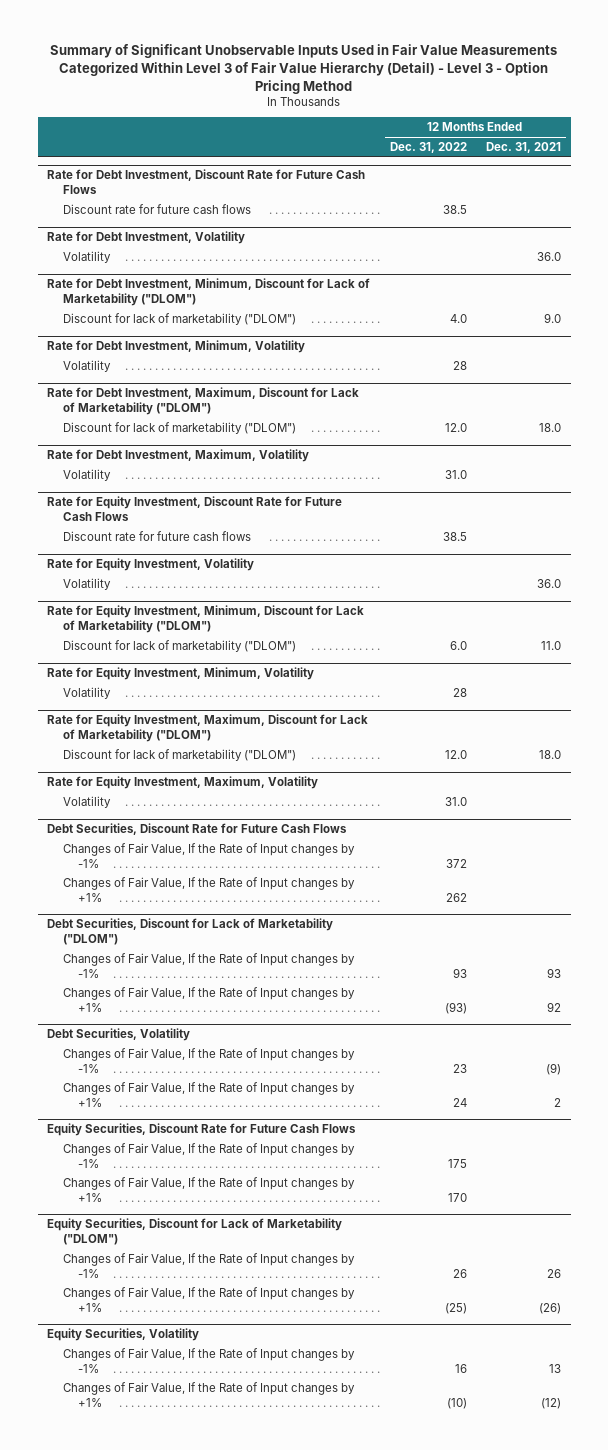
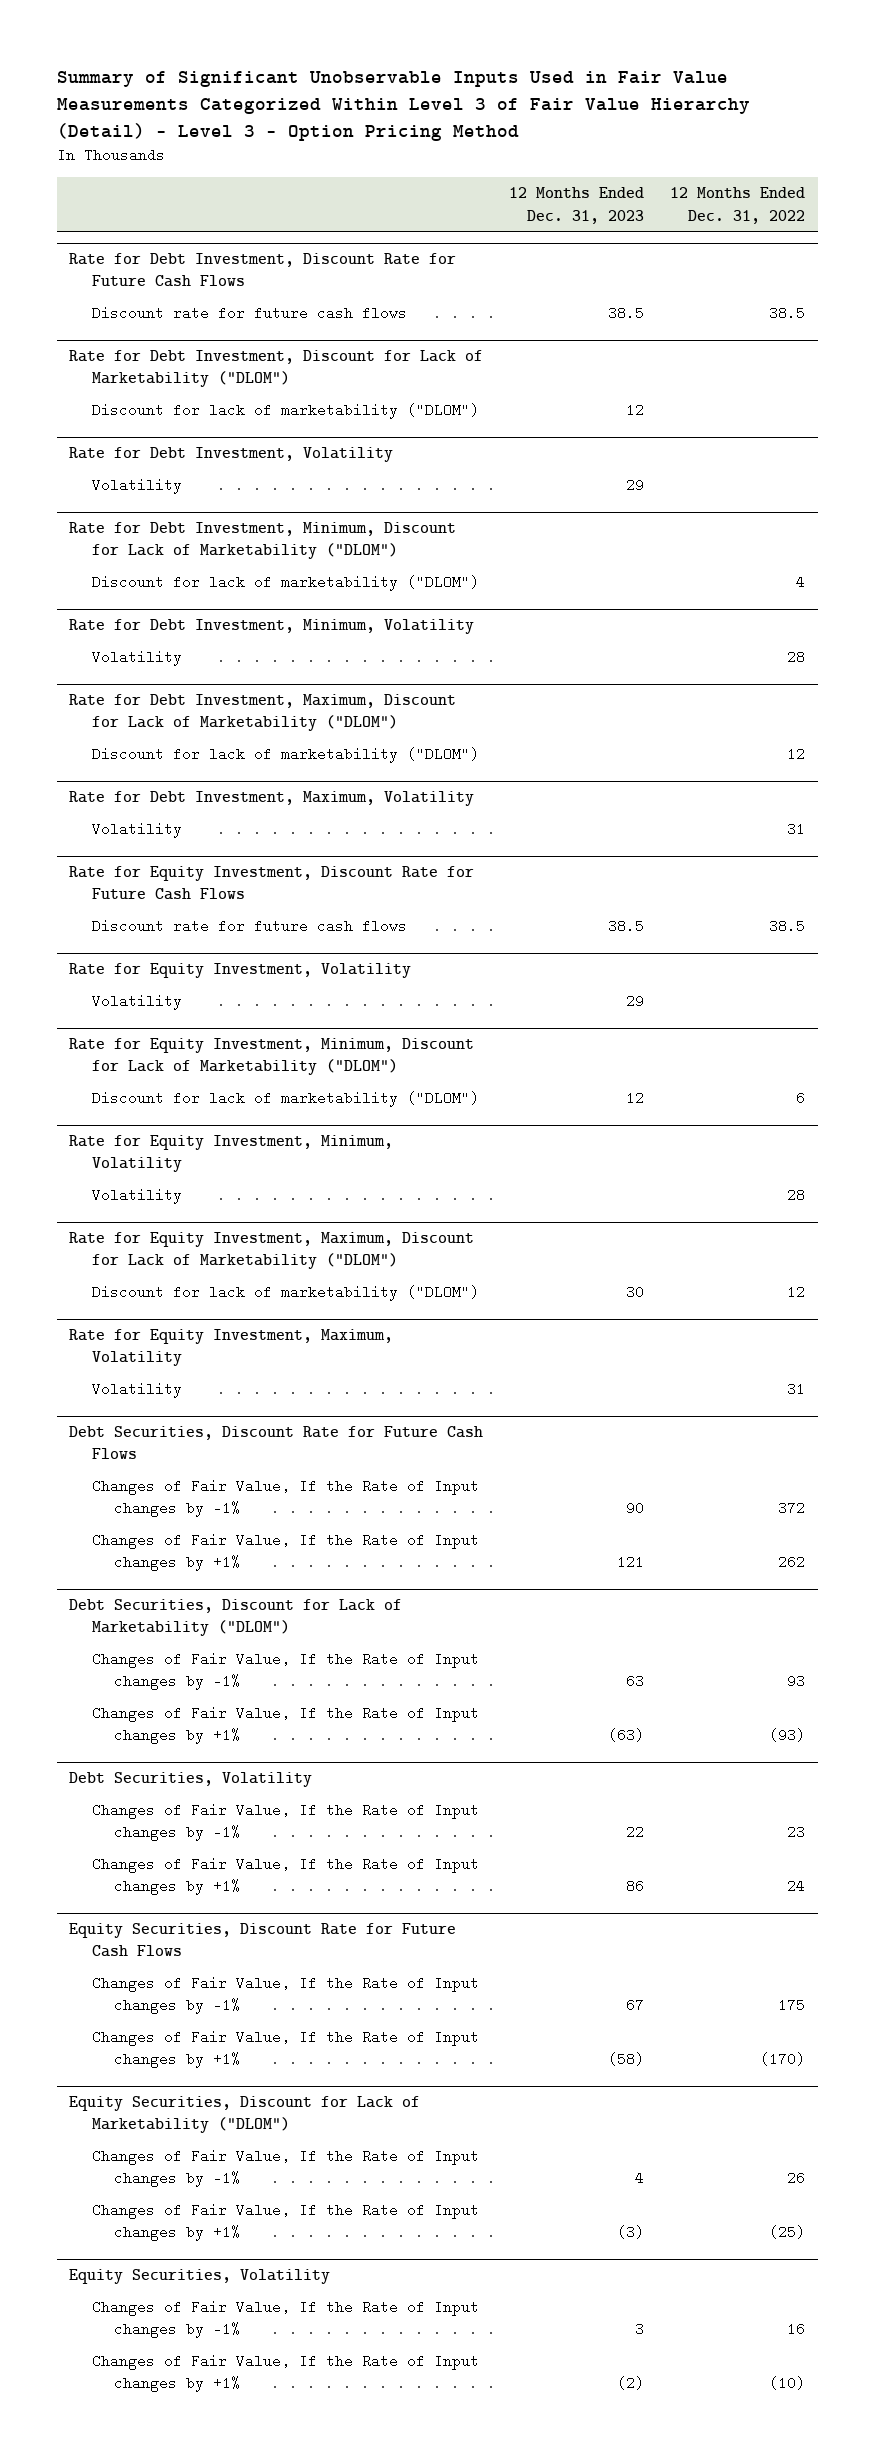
- | 12 Months Ended Dec. 31, 2022 | 12 Months Ended Dec. 31, 2021
+ | 12 Months Ended Dec. 31, 2023 | 12 Months Ended Dec. 31, 2022
+ Rate for Debt Investment, Discount for Lack of Marketability ("DLOM")
+ Discount for lack of marketability ("DLOM") | 12 |
@ Rate for Debt Investment, Minimum, Discount for Lack of Marketability ("DLOM")
- Discount for lack of marketability ("DLOM") | 4.0 | 9.0
+ Discount for lack of marketability ("DLOM") | | 4
@ Rate for Debt Investment, Maximum, Discount for Lack of Marketability ("DLOM")
- Discount for lack of marketability ("DLOM") | 12.0 | 18.0
+ Discount for lack of marketability ("DLOM") | | 12
@ Rate for Debt Investment, Maximum, Volatility
- Volatility | 31.0 |
+ Volatility | | 31
@ Rate for Equity Investment, Minimum, Discount for Lack of Marketability ("DLOM")
- Discount for lack of marketability ("DLOM") | 6.0 | 11.0
+ Discount for lack of marketability ("DLOM") | 12 | 6
@ Rate for Equity Investment, Maximum, Discount for Lack of Marketability ("DLOM")
- Discount for lack of marketability ("DLOM") | 12.0 | 18.0
+ Discount for lack of marketability ("DLOM") | 30 | 12
@ Rate for Equity Investment, Maximum, Volatility
- Volatility | 31.0 |
+ Volatility | | 31
@ Equity Securities, Discount Rate for Future Cash Flows
- Changes of Fair Value, If the Rate of Input changes by +1% | 170 |
+ Changes of Fair Value, If the Rate of Input changes by +1% | (58) | (170)

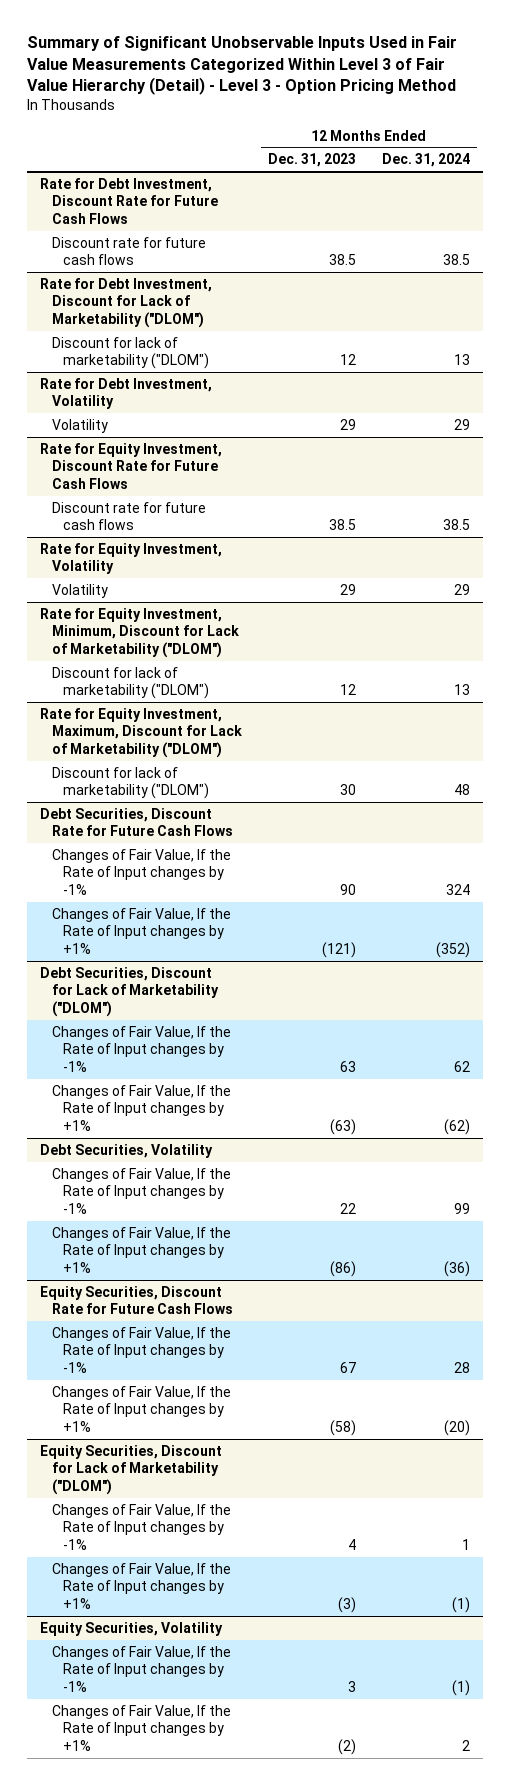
- | 12 Months Ended Dec. 31, 2023 | 12 Months Ended Dec. 31, 2022
+ | 12 Months Ended Dec. 31, 2023 | 12 Months Ended Dec. 31, 2024
- Rate for Debt Investment, Minimum, Discount for Lack of Marketability ("DLOM")
- Discount for lack of marketability ("DLOM") | | 4
- Rate for Debt Investment, Minimum, Volatility
- Volatility | | 28
- Rate for Debt Investment, Maximum, Discount for Lack of Marketability ("DLOM")
- Discount for lack of marketability ("DLOM") | | 12
- Rate for Debt Investment, Maximum, Volatility
- Volatility | | 31
- Rate for Equity Investment, Minimum, Volatility
- Volatility | | 28
- Rate for Equity Investment, Maximum, Volatility
- Volatility | | 31
@ Debt Securities, Discount Rate for Future Cash Flows
- Changes of Fair Value, If the Rate of Input changes by +1% | 121 | 262
+ Changes of Fair Value, If the Rate of Input changes by +1% | (121) | (352)
@ Debt Securities, Volatility
- Changes of Fair Value, If the Rate of Input changes by +1% | 86 | 24
+ Changes of Fair Value, If the Rate of Input changes by +1% | (86) | (36)

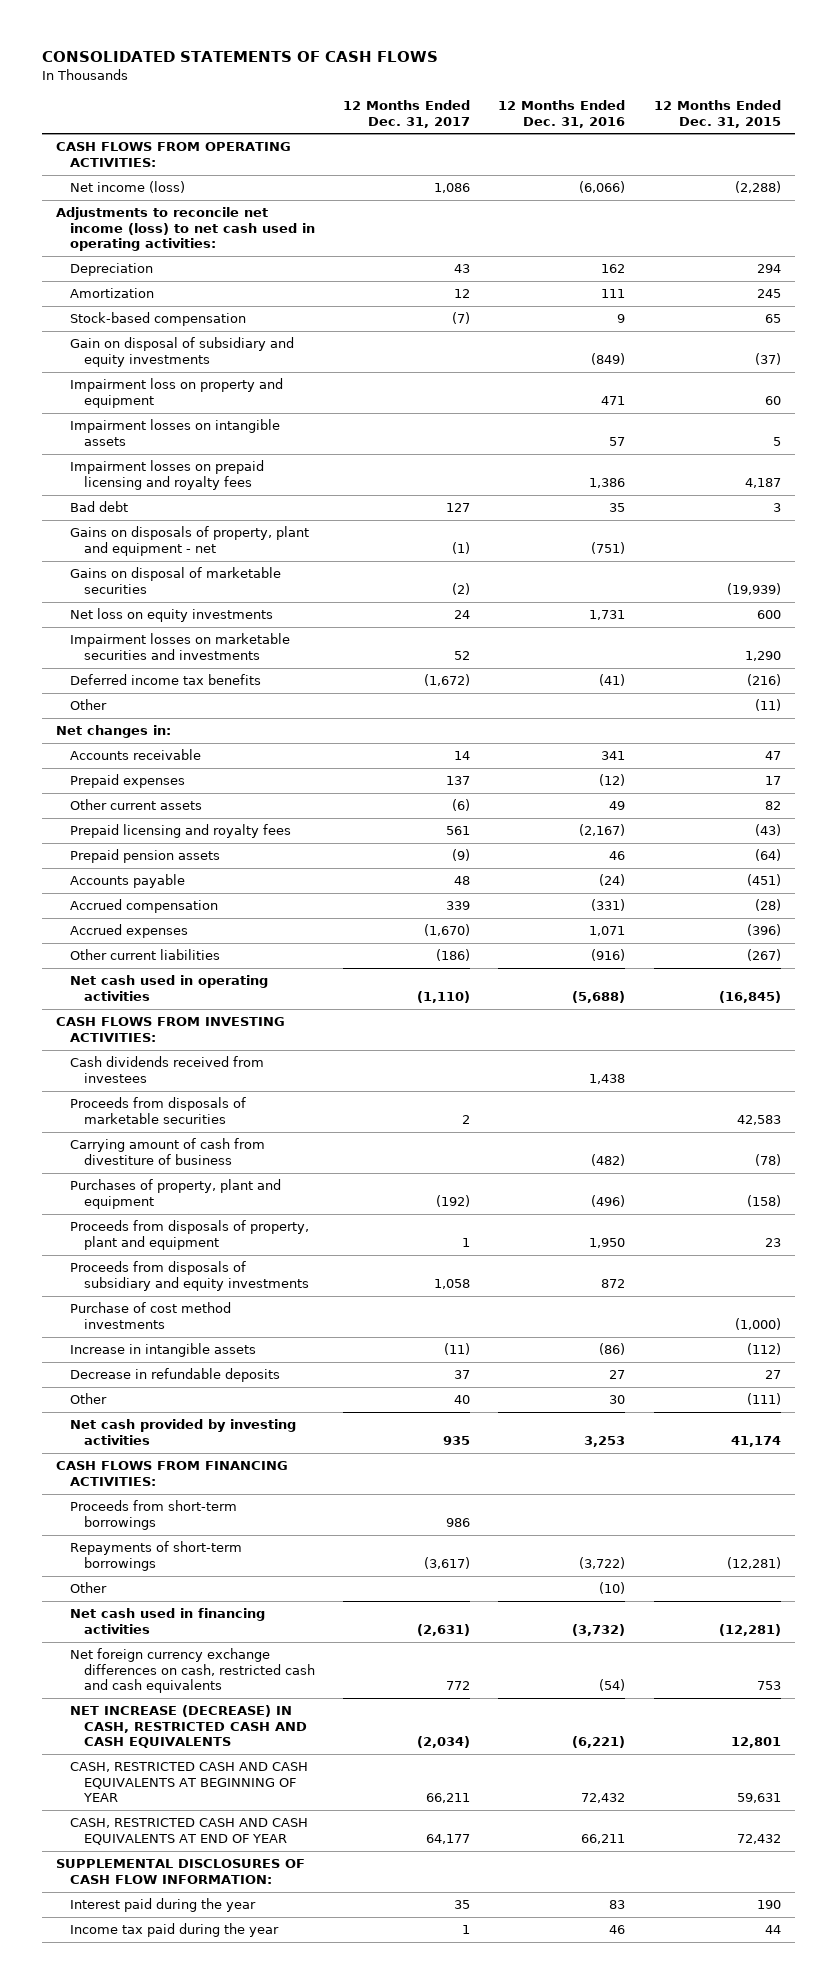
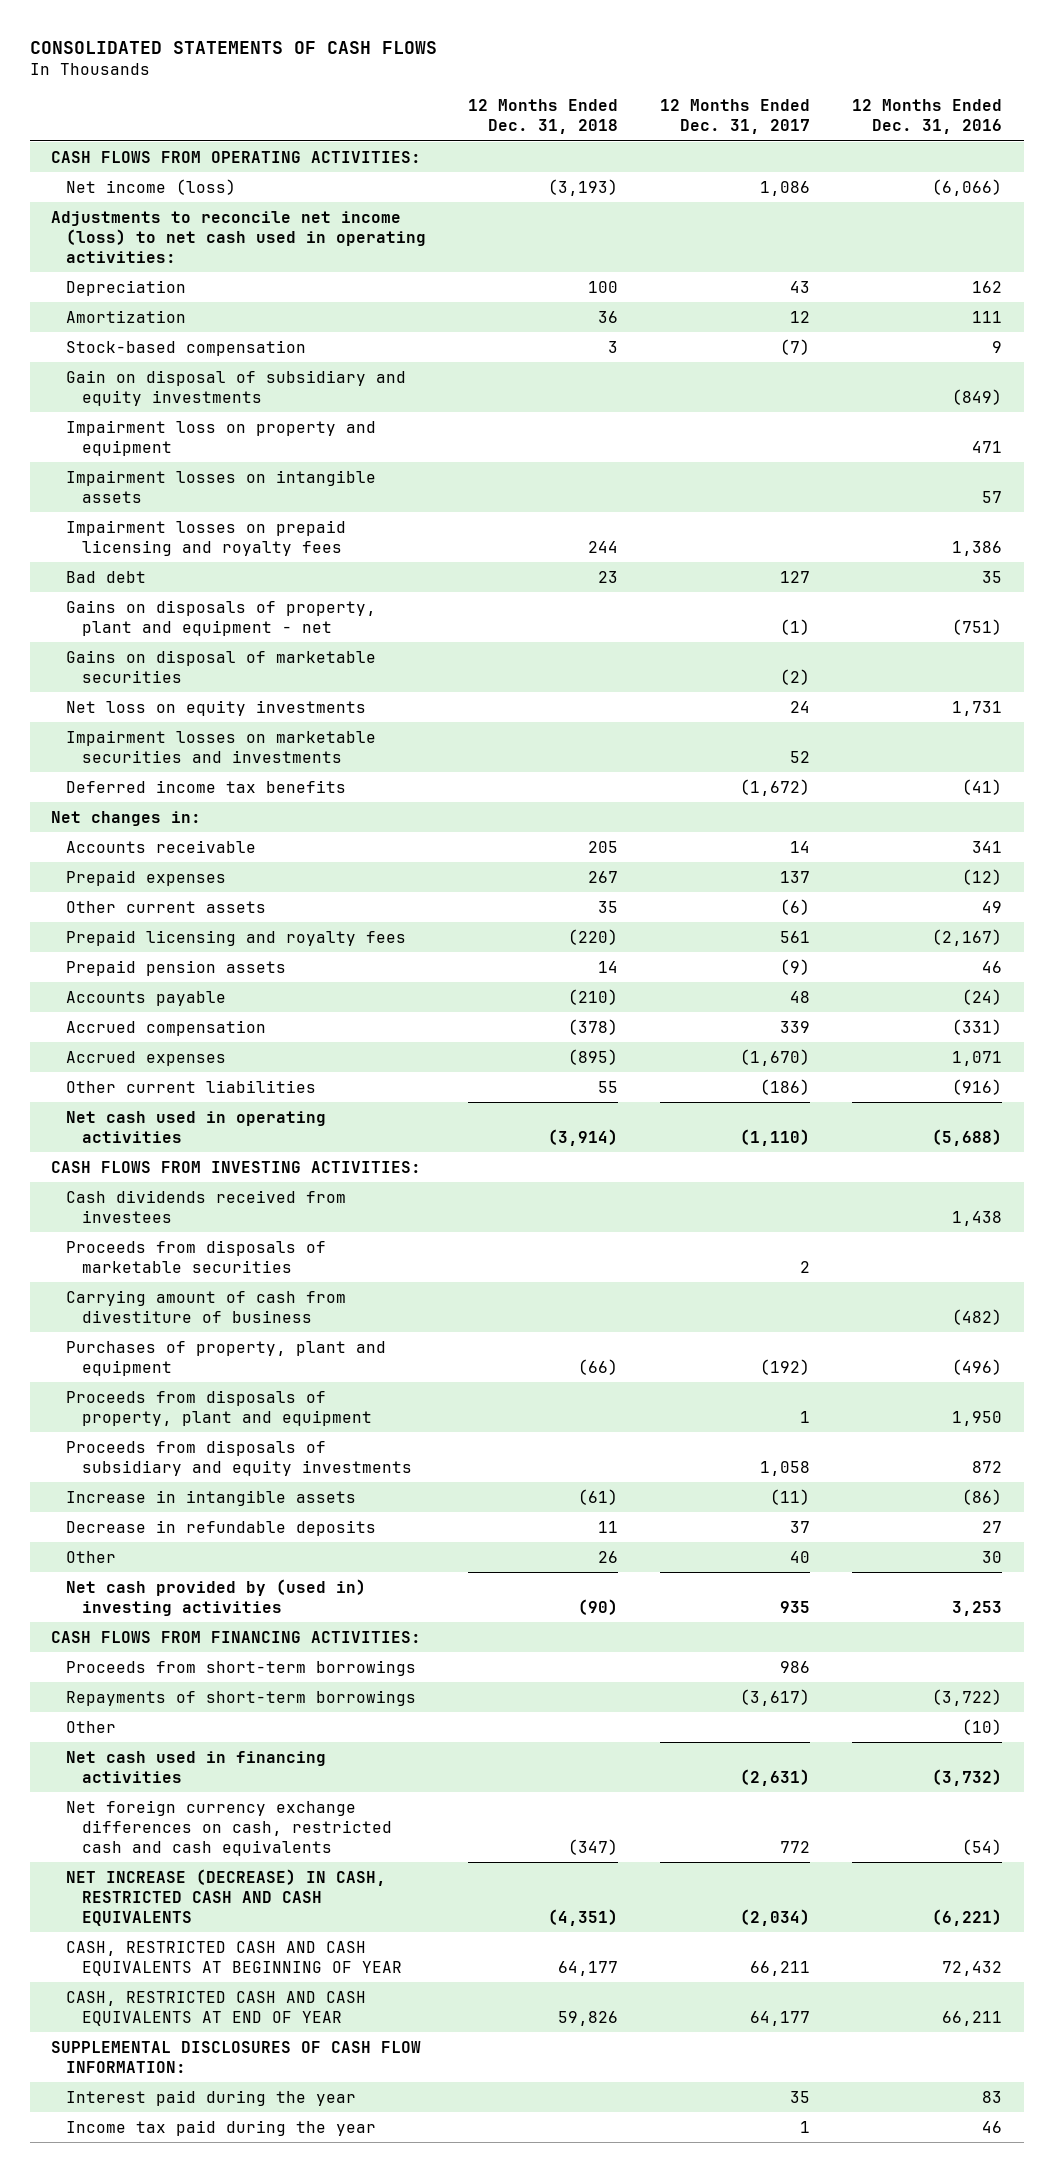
- | 12 Months Ended Dec. 31, 2017 | 12 Months Ended Dec. 31, 2016 | 12 Months Ended Dec. 31, 2015
+ | 12 Months Ended Dec. 31, 2018 | 12 Months Ended Dec. 31, 2017 | 12 Months Ended Dec. 31, 2016
- Other | | | (11)
- Purchase of cost method investments | | | (1,000)
- Net cash provided by investing activities | 935 | 3,253 | 41,174
+ Net cash provided by (used in) investing activities | (90) | 935 | 3,253

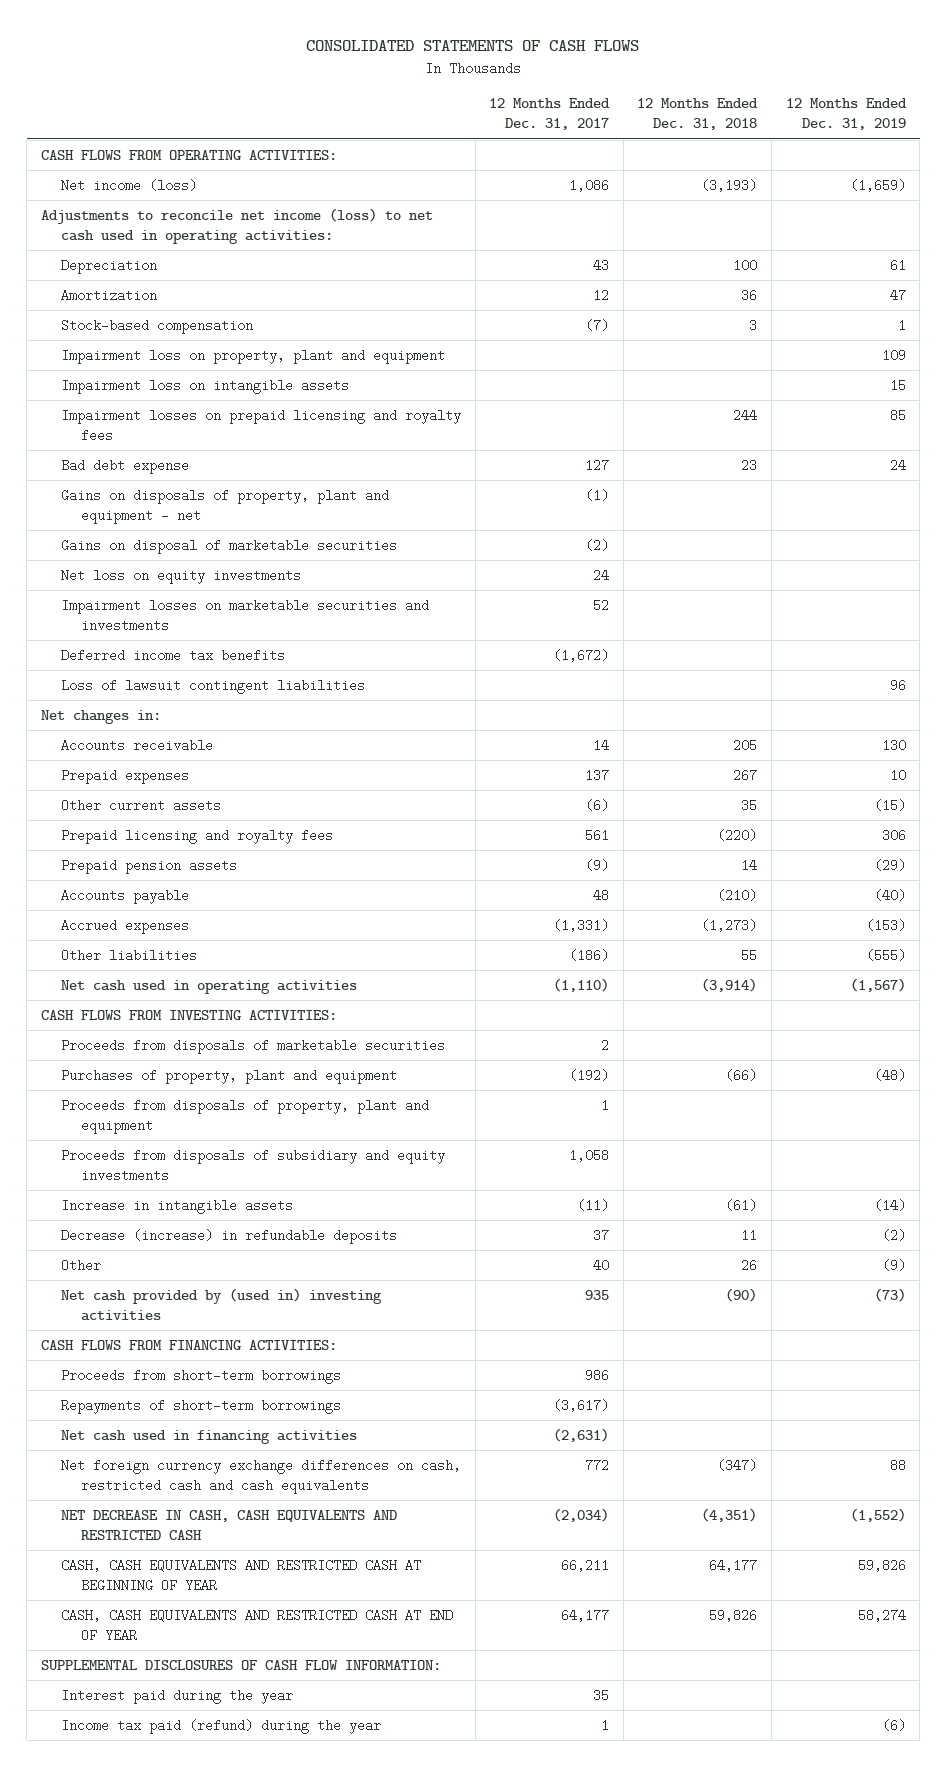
- | 12 Months Ended Dec. 31, 2018 | 12 Months Ended Dec. 31, 2017 | 12 Months Ended Dec. 31, 2016
+ | 12 Months Ended Dec. 31, 2017 | 12 Months Ended Dec. 31, 2018 | 12 Months Ended Dec. 31, 2019
- Gain on disposal of subsidiary and equity investments | | | (849)
- Impairment loss on property and equipment | | | 471
- Impairment losses on intangible assets | | | 57
+ Impairment loss on property, plant and equipment | | | 109
+ Impairment loss on intangible assets | | | 15
- Bad debt | 23 | 127 | 35
+ Bad debt expense | 127 | 23 | 24
+ Loss of lawsuit contingent liabilities | | | 96
- Accrued compensation | (378) | 339 | (331)
- Accrued expenses | (895) | (1,670) | 1,071
- Other current liabilities | 55 | (186) | (916)
+ Accrued expenses | (1,331) | (1,273) | (153)
+ Other liabilities | (186) | 55 | (555)
- Cash dividends received from investees | | | 1,438
- Carrying amount of cash from divestiture of business | | | (482)
- Decrease in refundable deposits | 11 | 37 | 27
+ Decrease (increase) in refundable deposits | 37 | 11 | (2)
- Other | | | (10)
- NET INCREASE (DECREASE) IN CASH, RESTRICTED CASH AND CASH EQUIVALENTS | (4,351) | (2,034) | (6,221)
- CASH, RESTRICTED CASH AND CASH EQUIVALENTS AT BEGINNING OF YEAR | 64,177 | 66,211 | 72,432
- CASH, RESTRICTED CASH AND CASH EQUIVALENTS AT END OF YEAR | 59,826 | 64,177 | 66,211
+ NET DECREASE IN CASH, CASH EQUIVALENTS AND RESTRICTED CASH | (2,034) | (4,351) | (1,552)
+ CASH, CASH EQUIVALENTS AND RESTRICTED CASH AT BEGINNING OF YEAR | 66,211 | 64,177 | 59,826
+ CASH, CASH EQUIVALENTS AND RESTRICTED CASH AT END OF YEAR | 64,177 | 59,826 | 58,274
- Income tax paid during the year | | 1 | 46
+ Income tax paid (refund) during the year | 1 | | (6)

